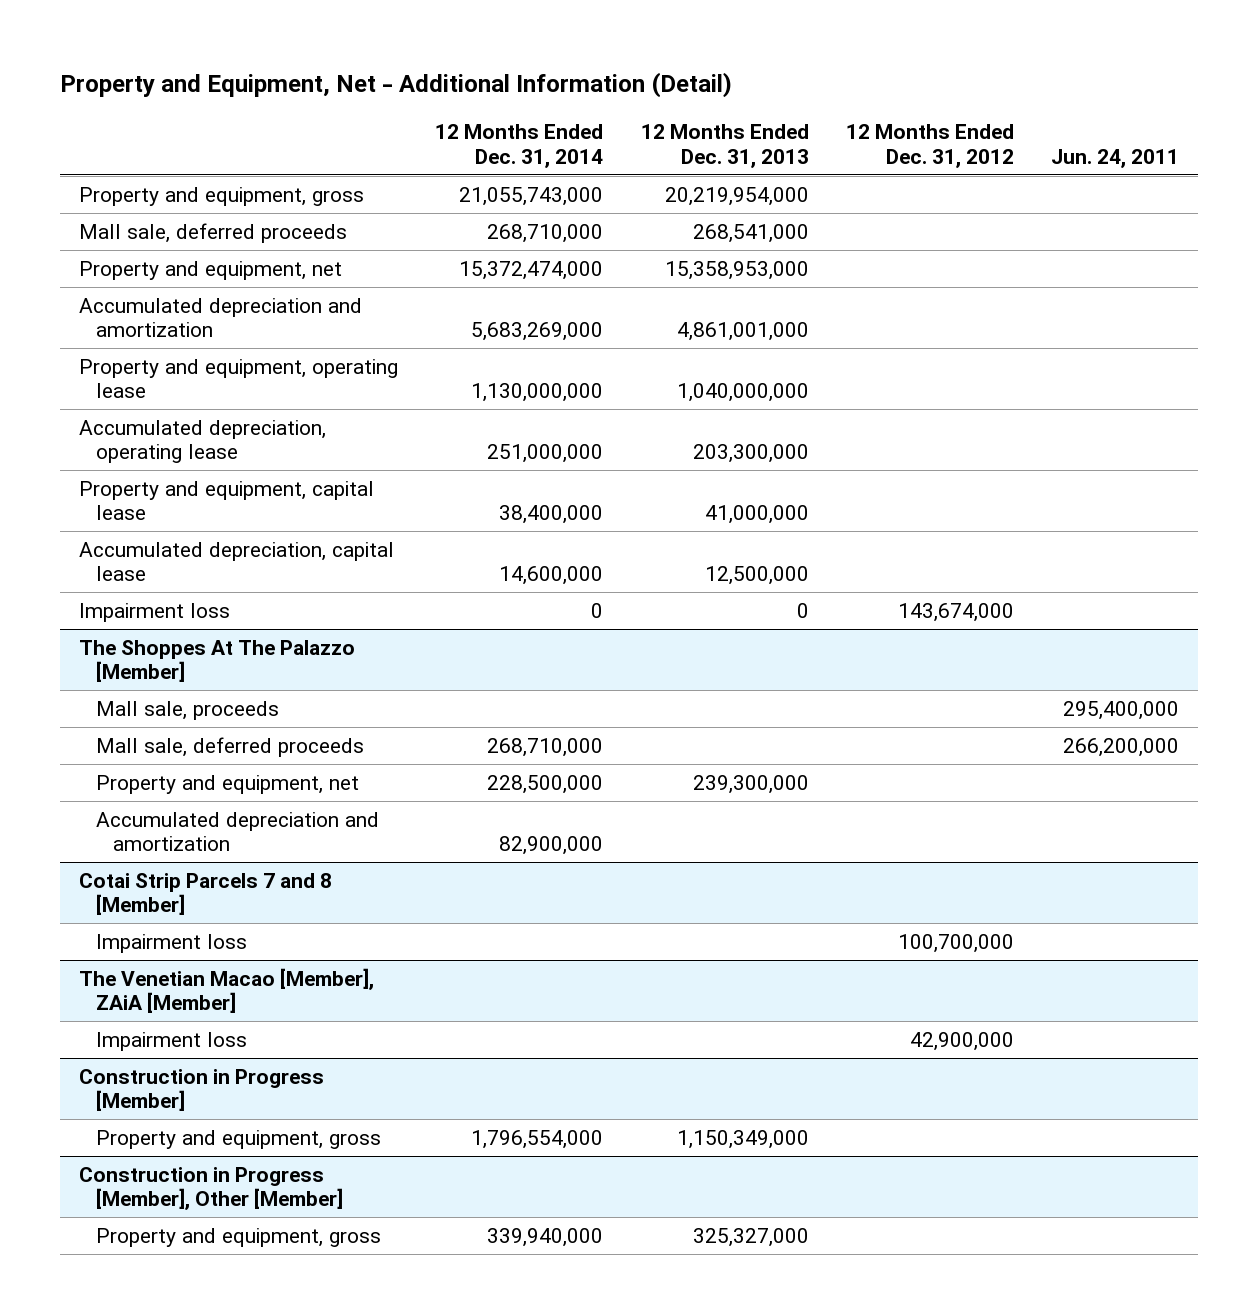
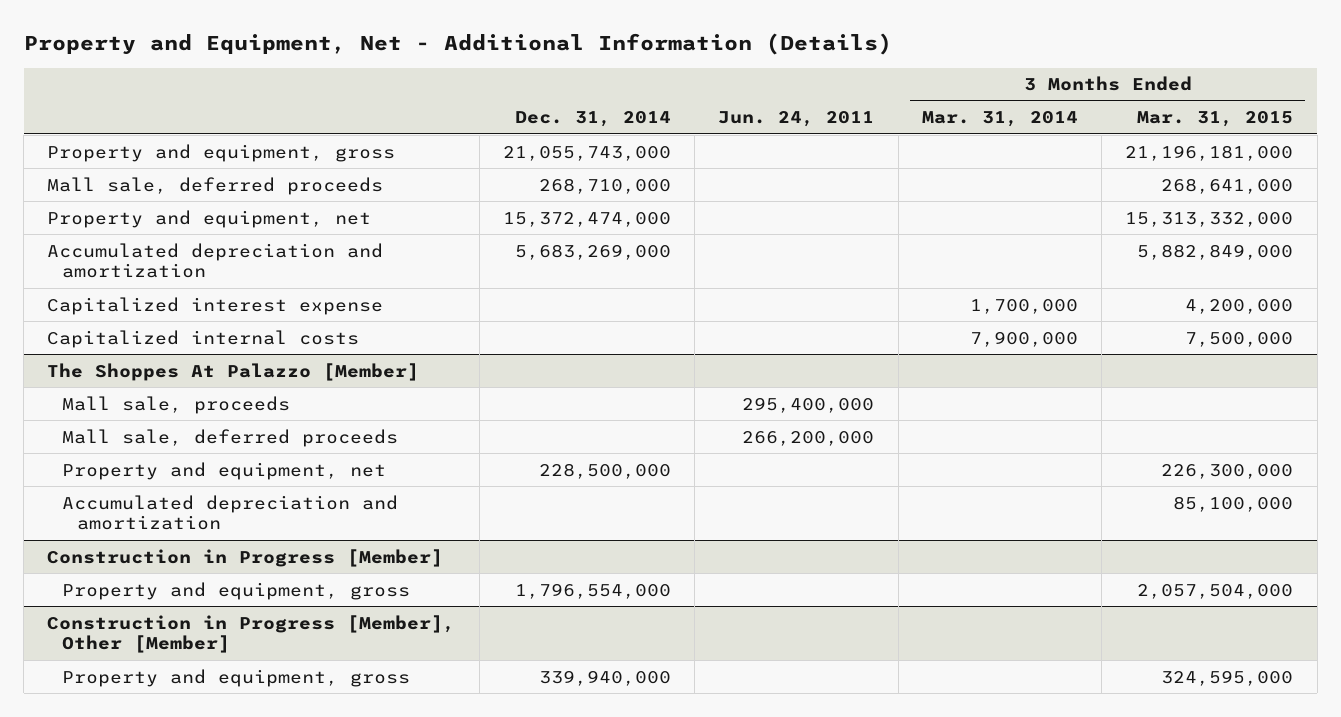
- Property and Equipment, Net - Additional Information (Detail)
+ Property and Equipment, Net - Additional Information (Details)
- | 12 Months Ended Dec. 31, 2014 | 12 Months Ended Dec. 31, 2013 | 12 Months Ended Dec. 31, 2012 | Jun. 24, 2011
+ | Dec. 31, 2014 | Jun. 24, 2011 | 3 Months Ended Mar. 31, 2014 | 3 Months Ended Mar. 31, 2015
- Property and equipment, operating lease | 1,130,000,000 | 1,040,000,000 | |
- Accumulated depreciation, operating lease | 251,000,000 | 203,300,000 | |
- Property and equipment, capital lease | 38,400,000 | 41,000,000 | |
- Accumulated depreciation, capital lease | 14,600,000 | 12,500,000 | |
- Impairment loss | 0 | 0 | 143,674,000 |
- The Shoppes At The Palazzo [Member]
+ Capitalized interest expense | | | 1,700,000 | 4,200,000
+ Capitalized internal costs | | | 7,900,000 | 7,500,000
+ The Shoppes At Palazzo [Member]
- Cotai Strip Parcels 7 and 8 [Member]
- Impairment loss | | | 100,700,000 |
- The Venetian Macao [Member], ZAiA [Member]
- Impairment loss | | | 42,900,000 |

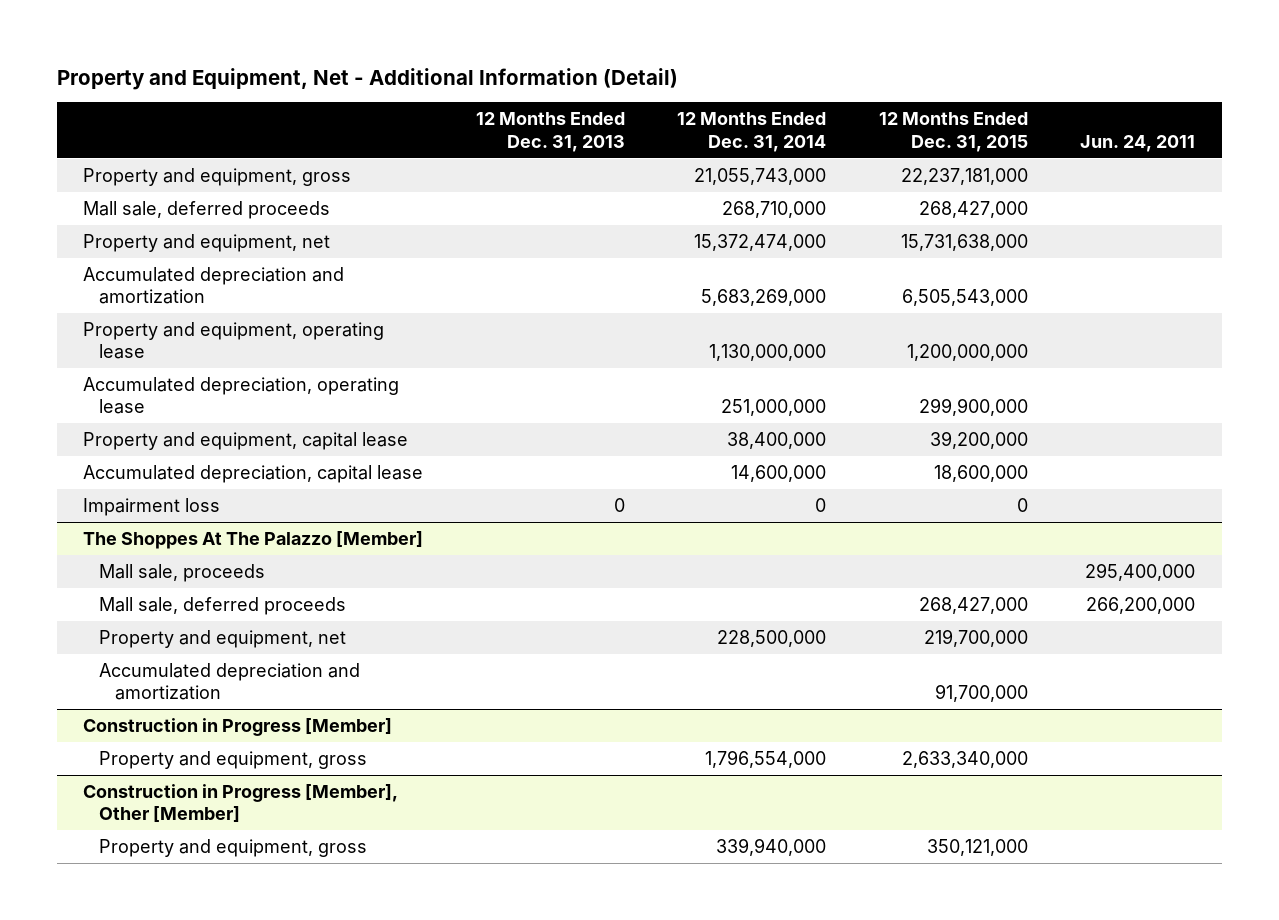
- Property and Equipment, Net - Additional Information (Details)
+ Property and Equipment, Net - Additional Information (Detail)
- | Dec. 31, 2014 | Jun. 24, 2011 | 3 Months Ended Mar. 31, 2014 | 3 Months Ended Mar. 31, 2015
+ | 12 Months Ended Dec. 31, 2013 | 12 Months Ended Dec. 31, 2014 | 12 Months Ended Dec. 31, 2015 | Jun. 24, 2011
- Capitalized interest expense | | | 1,700,000 | 4,200,000
- Capitalized internal costs | | | 7,900,000 | 7,500,000
- The Shoppes At Palazzo [Member]
+ Property and equipment, operating lease | | 1,130,000,000 | 1,200,000,000 |
+ Accumulated depreciation, operating lease | | 251,000,000 | 299,900,000 |
+ Property and equipment, capital lease | | 38,400,000 | 39,200,000 |
+ Accumulated depreciation, capital lease | | 14,600,000 | 18,600,000 |
+ Impairment loss | 0 | 0 | 0 |
+ The Shoppes At The Palazzo [Member]

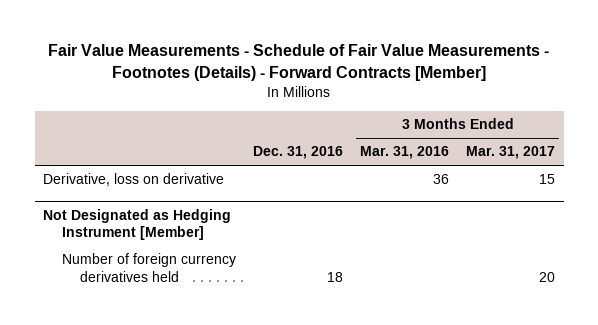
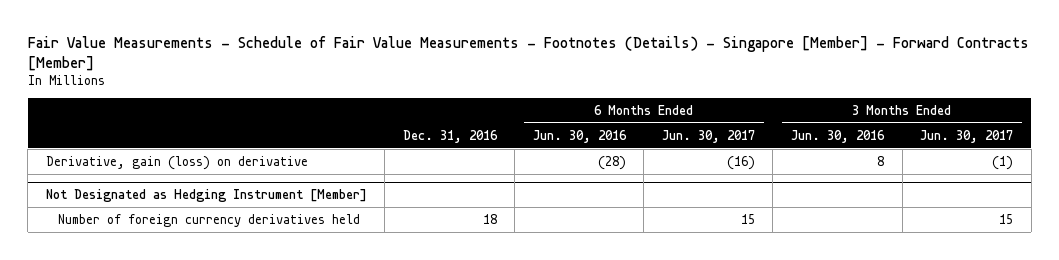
- Fair Value Measurements - Schedule of Fair Value Measurements - Footnotes (Details) - Forward Contracts [Member]
+ Fair Value Measurements - Schedule of Fair Value Measurements - Footnotes (Details) - Singapore [Member] - Forward Contracts [Member]
- | Dec. 31, 2016 | 3 Months Ended Mar. 31, 2016 | 3 Months Ended Mar. 31, 2017
+ | Dec. 31, 2016 | 6 Months Ended Jun. 30, 2016 | 6 Months Ended Jun. 30, 2017 | 3 Months Ended Jun. 30, 2016 | 3 Months Ended Jun. 30, 2017
- Derivative, loss on derivative | | 36 | 15
+ Derivative, gain (loss) on derivative | | (28) | (16) | 8 | (1)

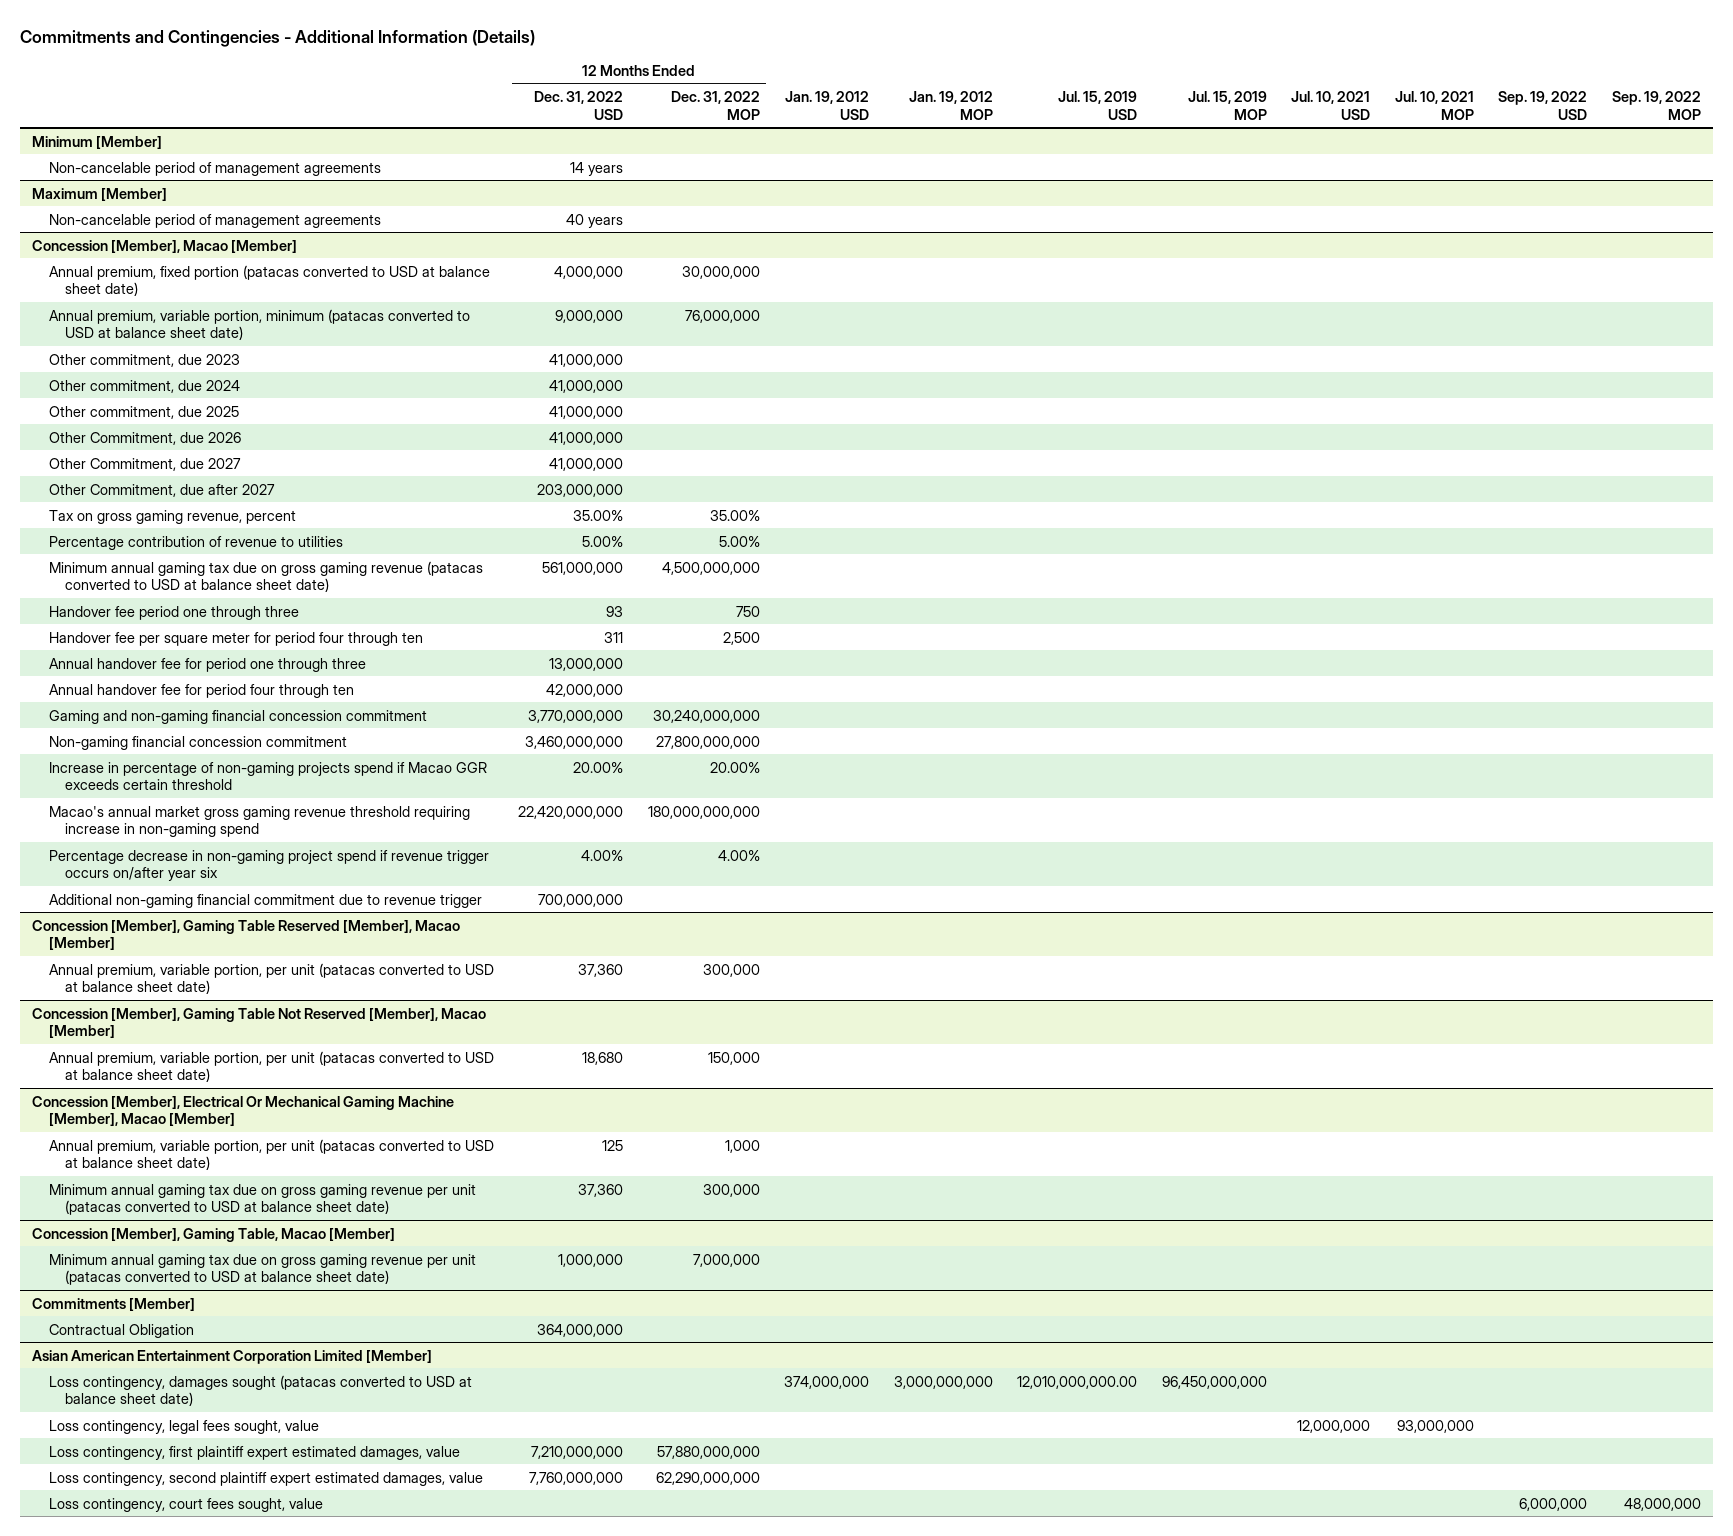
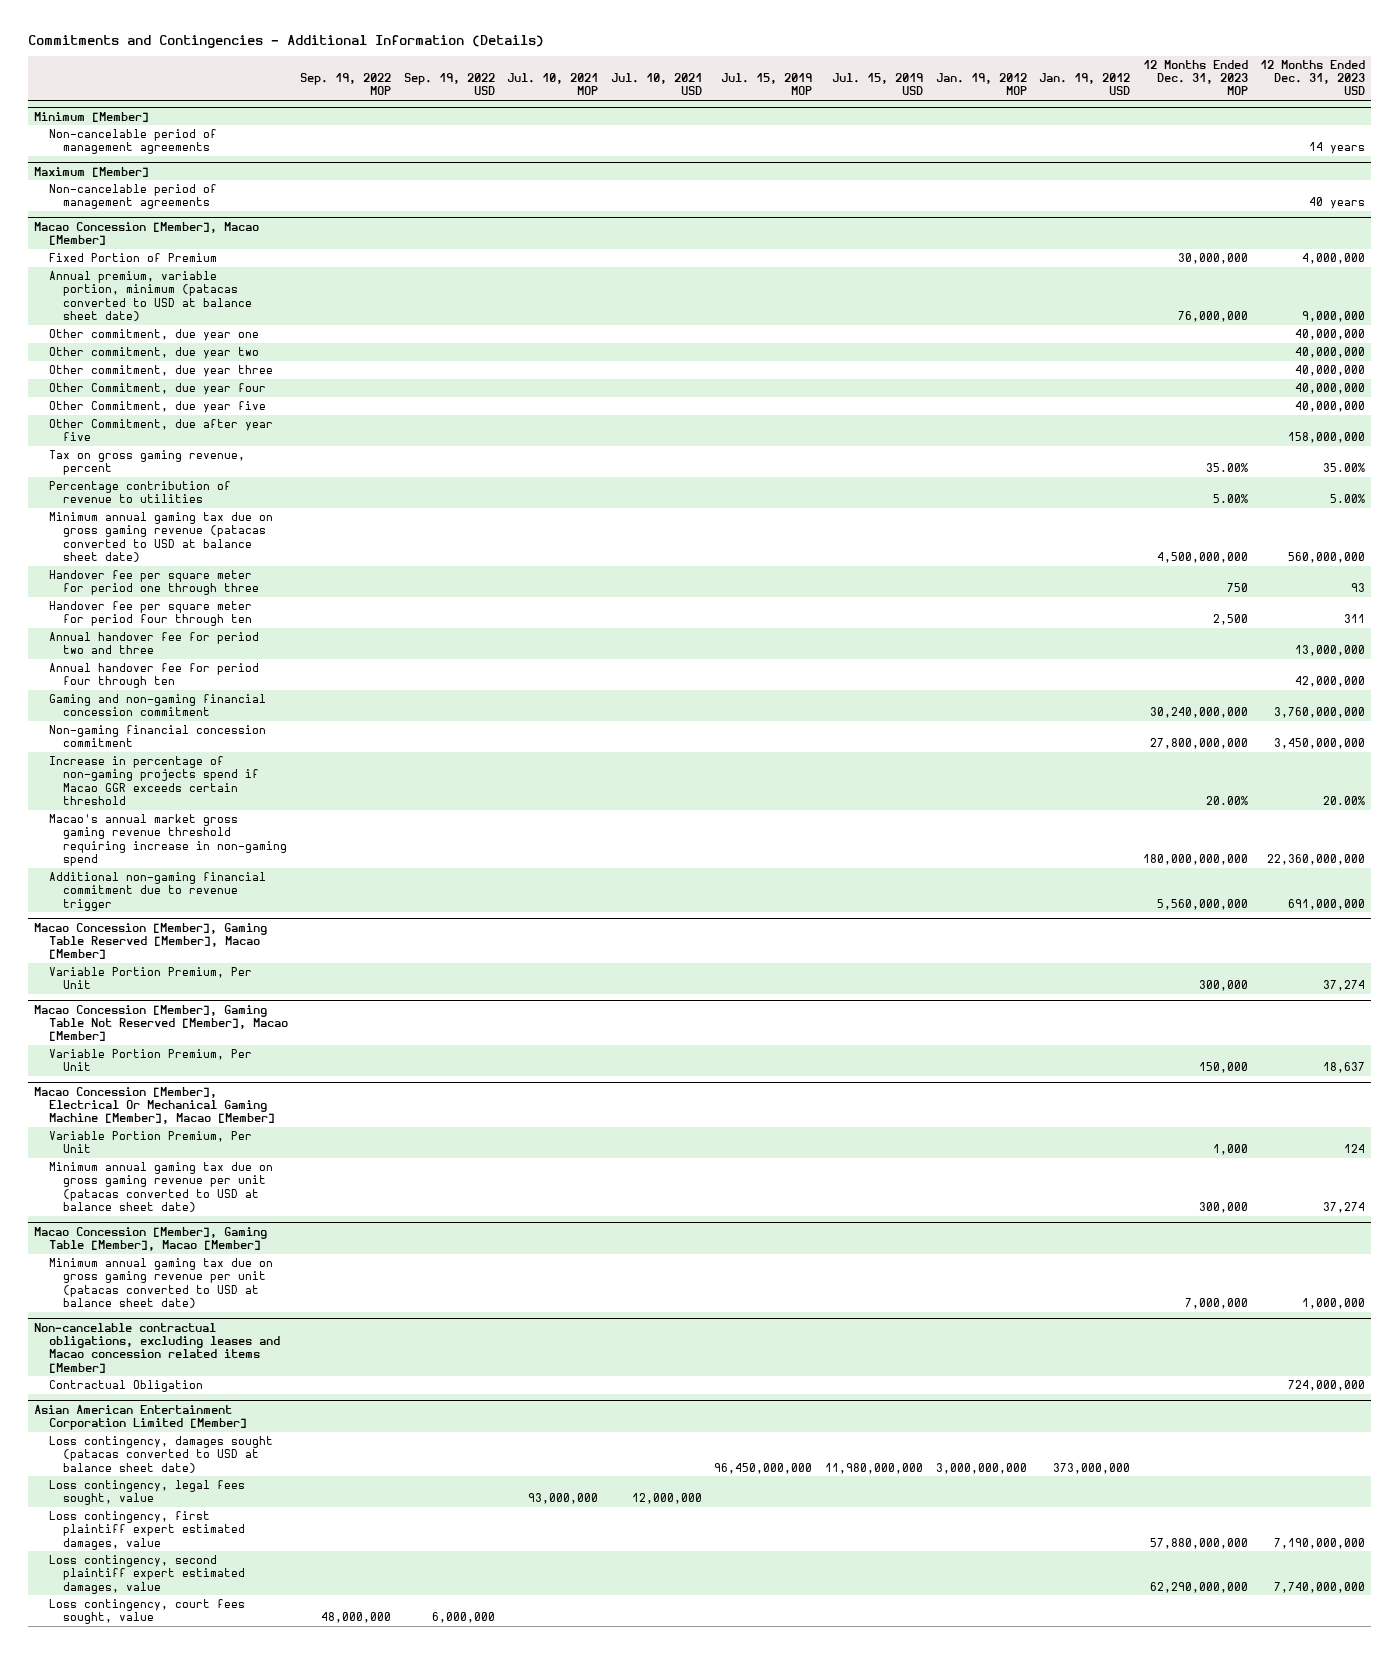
- | 12 Months Ended Dec. 31, 2022 USD | 12 Months Ended Dec. 31, 2022 MOP | Jan. 19, 2012 USD | Jan. 19, 2012 MOP | Jul. 15, 2019 USD | Jul. 15, 2019 MOP | Jul. 10, 2021 USD | Jul. 10, 2021 MOP | Sep. 19, 2022 USD | Sep. 19, 2022 MOP
+ | Sep. 19, 2022 MOP | Sep. 19, 2022 USD | Jul. 10, 2021 MOP | Jul. 10, 2021 USD | Jul. 15, 2019 MOP | Jul. 15, 2019 USD | Jan. 19, 2012 MOP | Jan. 19, 2012 USD | 12 Months Ended Dec. 31, 2023 MOP | 12 Months Ended Dec. 31, 2023 USD
- Concession [Member], Macao [Member]
- Annual premium, fixed portion (patacas converted to USD at balance sheet date) | 4,000,000 | 30,000,000 | | | | | | | |
+ Macao Concession [Member], Macao [Member]
+ Fixed Portion of Premium | | | | | | | | | 30,000,000 | 4,000,000
- Other commitment, due 2023 | 41,000,000 | | | | | | | | |
- Other commitment, due 2024 | 41,000,000 | | | | | | | | |
- Other commitment, due 2025 | 41,000,000 | | | | | | | | |
- Other Commitment, due 2026 | 41,000,000 | | | | | | | | |
- Other Commitment, due 2027 | 41,000,000 | | | | | | | | |
- Other Commitment, due after 2027 | 203,000,000 | | | | | | | | |
+ Other commitment, due year one | | | | | | | | | | 40,000,000
+ Other commitment, due year two | | | | | | | | | | 40,000,000
+ Other commitment, due year three | | | | | | | | | | 40,000,000
+ Other Commitment, due year four | | | | | | | | | | 40,000,000
+ Other Commitment, due year five | | | | | | | | | | 40,000,000
+ Other Commitment, due after year five | | | | | | | | | | 158,000,000
- Handover fee period one through three | 93 | 750 | | | | | | | |
+ Handover fee per square meter for period one through three | | | | | | | | | 750 | 93
- Annual handover fee for period one through three | 13,000,000 | | | | | | | | |
+ Annual handover fee for period two and three | | | | | | | | | | 13,000,000
- Percentage decrease in non-gaming project spend if revenue trigger occurs on/after year six | 4.00% | 4.00% | | | | | | | |
- Concession [Member], Gaming Table Reserved [Member], Macao [Member]
- Annual premium, variable portion, per unit (patacas converted to USD at balance sheet date) | 37,360 | 300,000 | | | | | | | |
- Concession [Member], Gaming Table Not Reserved [Member], Macao [Member]
- Annual premium, variable portion, per unit (patacas converted to USD at balance sheet date) | 18,680 | 150,000 | | | | | | | |
- Concession [Member], Electrical Or Mechanical Gaming Machine [Member], Macao [Member]
- Annual premium, variable portion, per unit (patacas converted to USD at balance sheet date) | 125 | 1,000 | | | | | | | |
+ Macao Concession [Member], Gaming Table Reserved [Member], Macao [Member]
+ Variable Portion Premium, Per Unit | | | | | | | | | 300,000 | 37,274
+ Macao Concession [Member], Gaming Table Not Reserved [Member], Macao [Member]
+ Variable Portion Premium, Per Unit | | | | | | | | | 150,000 | 18,637
+ Macao Concession [Member], Electrical Or Mechanical Gaming Machine [Member], Macao [Member]
+ Variable Portion Premium, Per Unit | | | | | | | | | 1,000 | 124
- Concession [Member], Gaming Table, Macao [Member]
+ Macao Concession [Member], Gaming Table [Member], Macao [Member]
- Commitments [Member]
- Contractual Obligation | 364,000,000 | | | | | | | | |
+ Non-cancelable contractual obligations, excluding leases and Macao concession related items [Member]
+ Contractual Obligation | | | | | | | | | | 724,000,000
@ Asian American Entertainment Corporation Limited [Member]
- Loss contingency, damages sought (patacas converted to USD at balance sheet date) | | | 374,000,000 | 3,000,000,000 | 12,010,000,000.00 | 96,450,000,000 | | | |
+ Loss contingency, damages sought (patacas converted to USD at balance sheet date) | | | | | 96,450,000,000 | 11,980,000,000 | 3,000,000,000 | 373,000,000 | |

